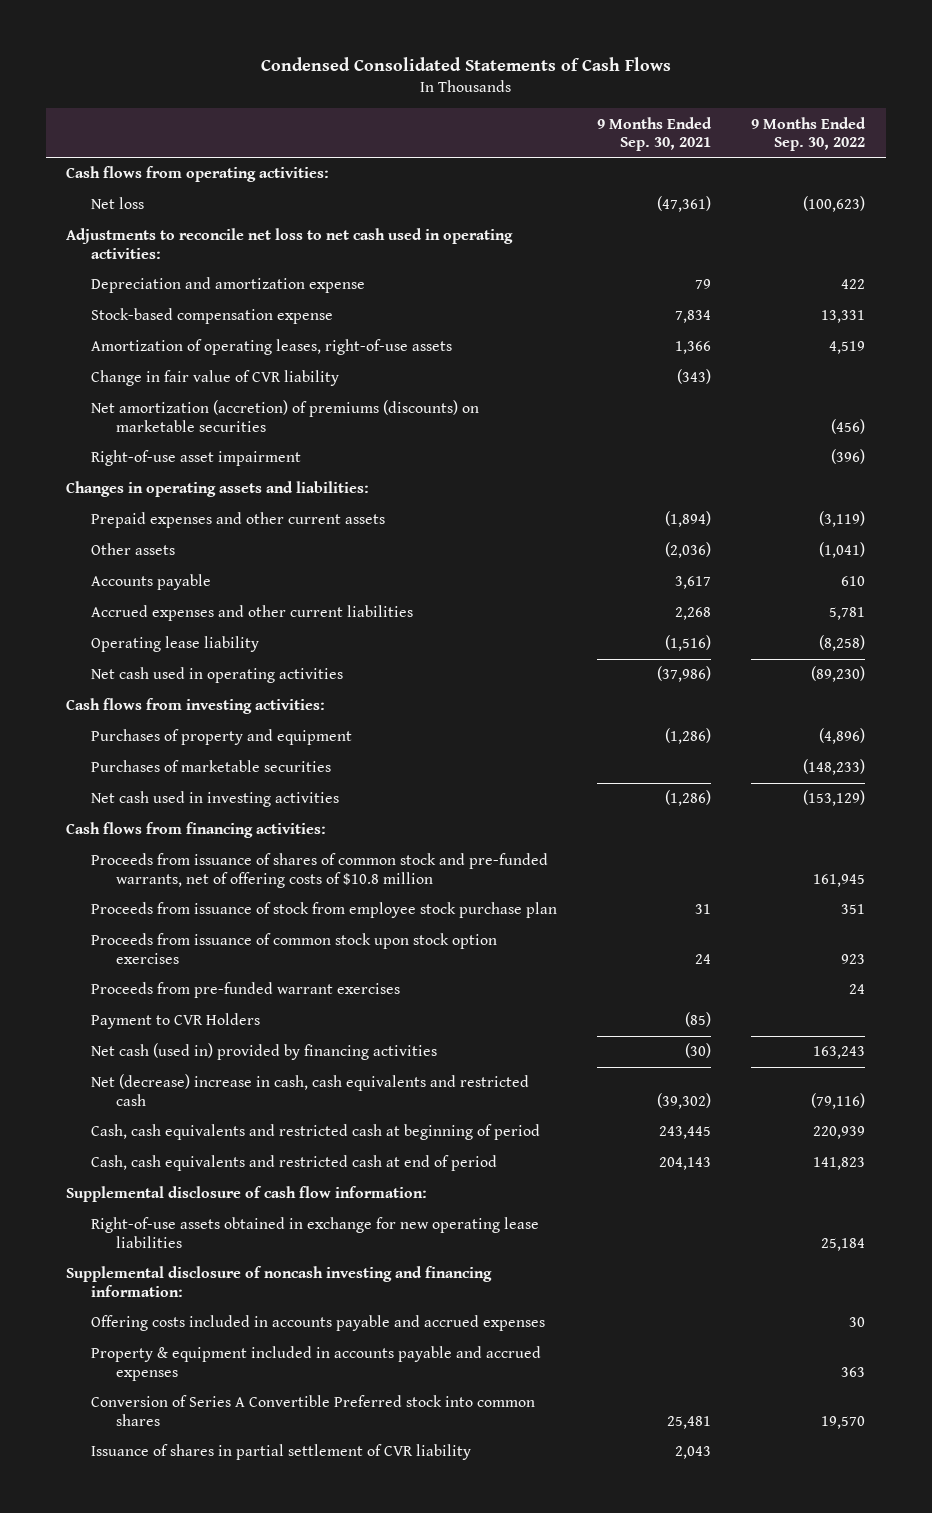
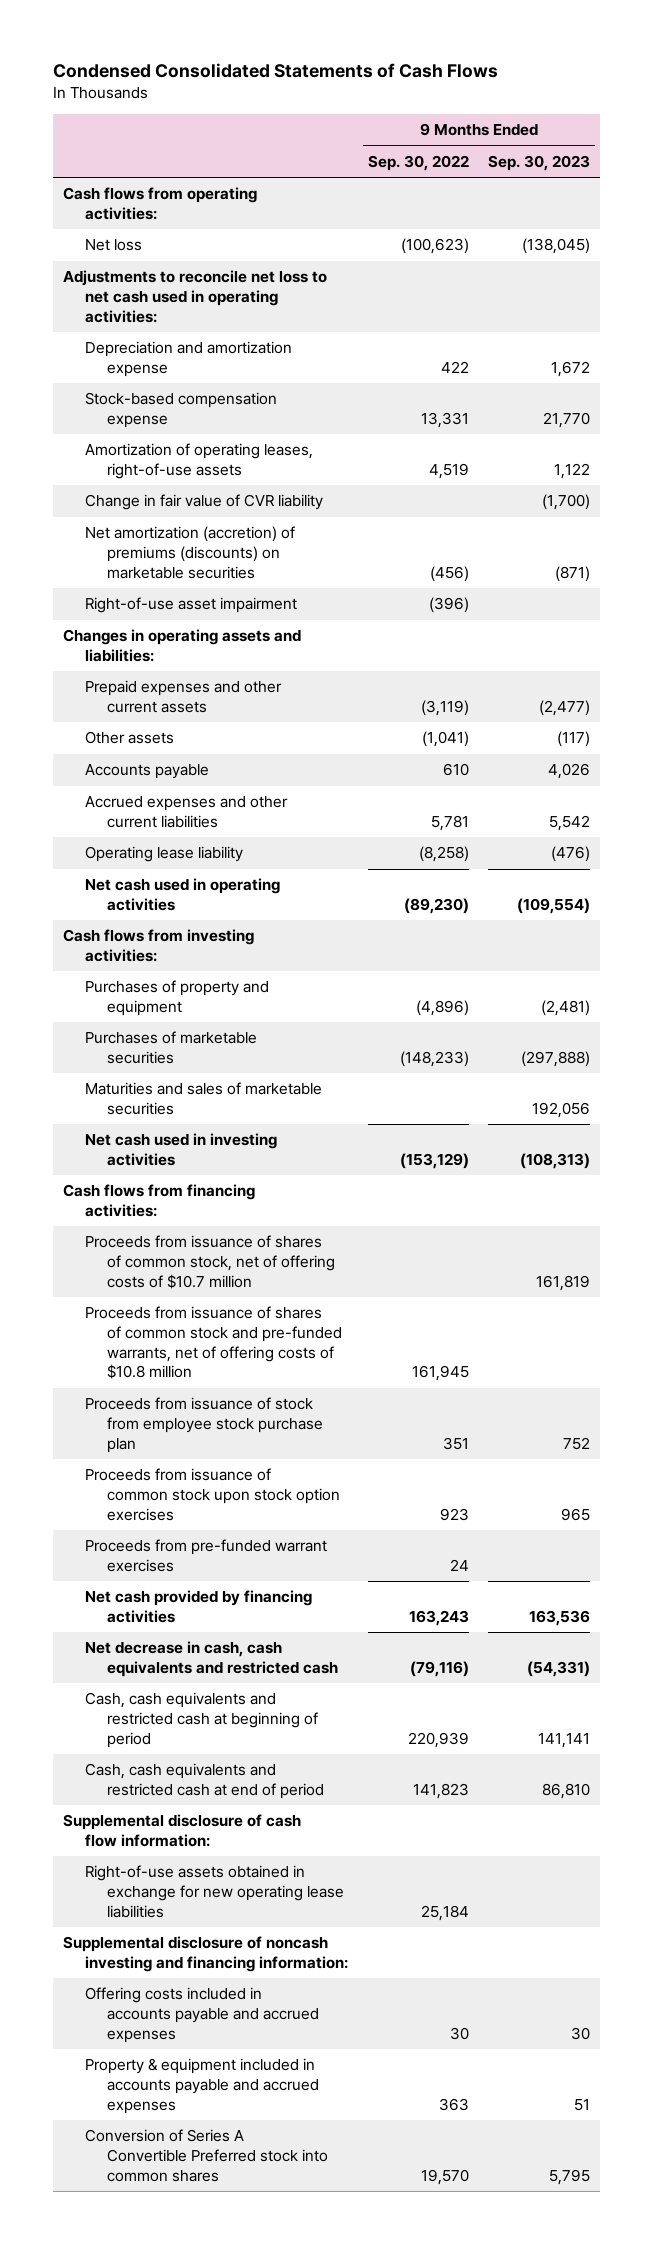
- | 9 Months Ended Sep. 30, 2021 | 9 Months Ended Sep. 30, 2022
+ | 9 Months Ended Sep. 30, 2022 | 9 Months Ended Sep. 30, 2023
+ Maturities and sales of marketable securities | | 192,056
+ Proceeds from issuance of shares of common stock, net of offering costs of $10.7 million | | 161,819
- Payment to CVR Holders | (85) |
- Net cash (used in) provided by financing activities | (30) | 163,243
- Net (decrease) increase in cash, cash equivalents and restricted cash | (39,302) | (79,116)
+ Net cash provided by financing activities | 163,243 | 163,536
+ Net decrease in cash, cash equivalents and restricted cash | (79,116) | (54,331)
- Issuance of shares in partial settlement of CVR liability | 2,043 |

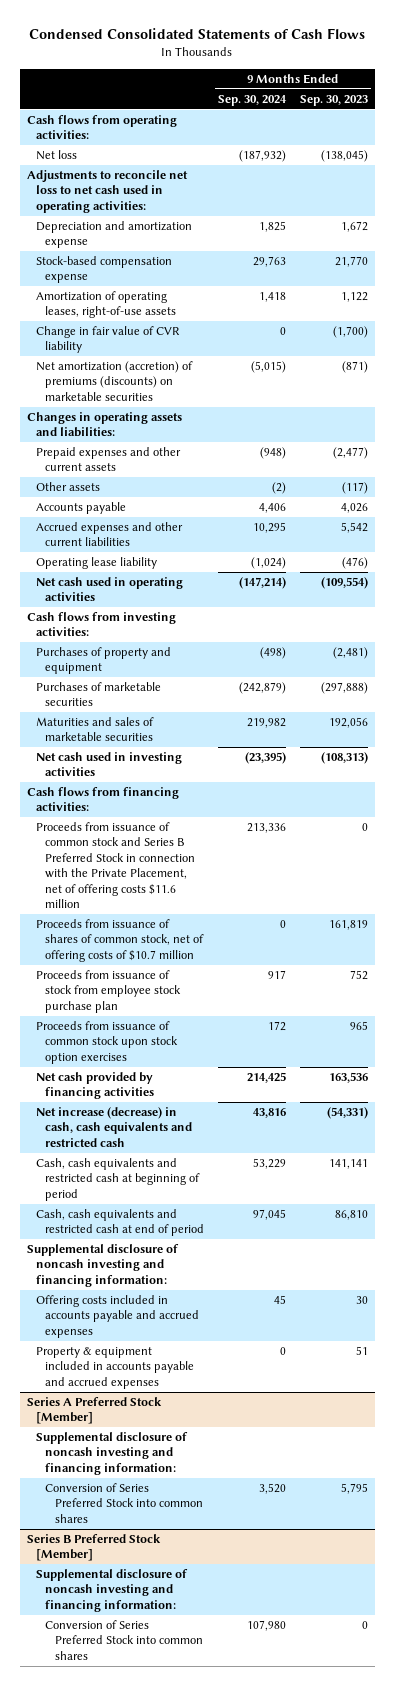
- | 9 Months Ended Sep. 30, 2022 | 9 Months Ended Sep. 30, 2023
+ | 9 Months Ended Sep. 30, 2024 | 9 Months Ended Sep. 30, 2023
- Right-of-use asset impairment | (396) |
+ Proceeds from issuance of common stock and Series B Preferred Stock in connection with the Private Placement, net of offering costs $11.6 million | 213,336 | 0
- Proceeds from issuance of shares of common stock and pre-funded warrants, net of offering costs of $10.8 million | 161,945 |
- Proceeds from pre-funded warrant exercises | 24 |
- Net decrease in cash, cash equivalents and restricted cash | (79,116) | (54,331)
+ Net increase (decrease) in cash, cash equivalents and restricted cash | 43,816 | (54,331)
- Supplemental disclosure of cash flow information:
- Right-of-use assets obtained in exchange for new operating lease liabilities | 25,184 |
- Conversion of Series A Convertible Preferred stock into common shares | 19,570 | 5,795
+ Series A Preferred Stock [Member]
+ Supplemental disclosure of noncash investing and financing information:
+ Conversion of Series Preferred Stock into common shares | 3,520 | 5,795
+ Series B Preferred Stock [Member]
+ Supplemental disclosure of noncash investing and financing information:
+ Conversion of Series Preferred Stock into common shares | 107,980 | 0

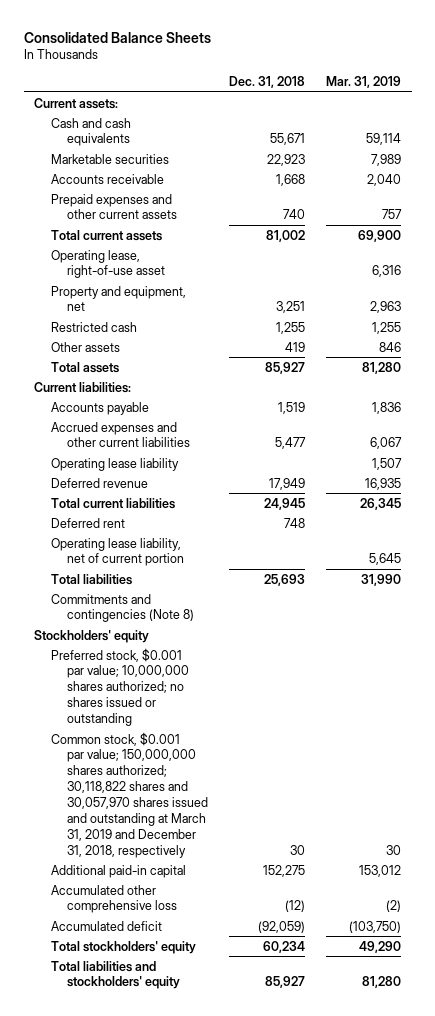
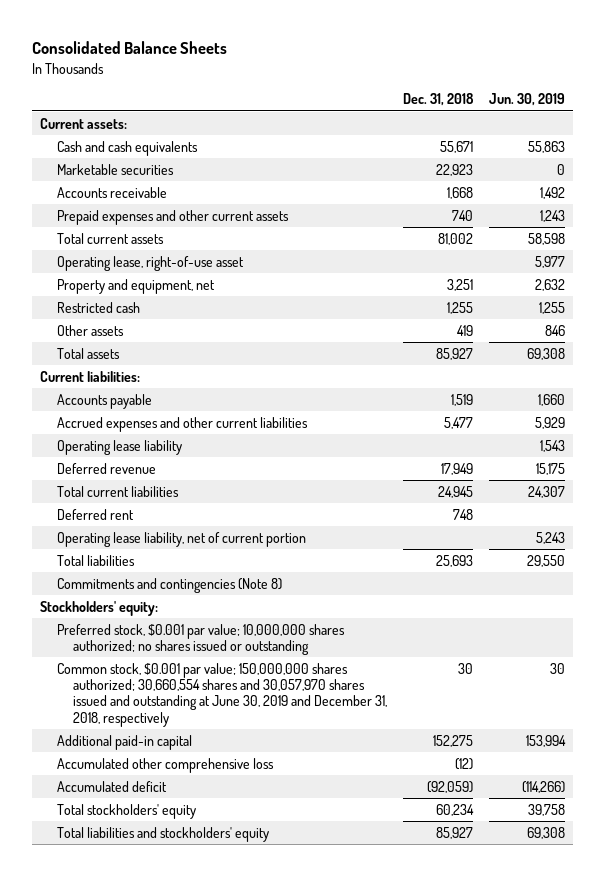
- | Dec. 31, 2018 | Mar. 31, 2019
+ | Dec. 31, 2018 | Jun. 30, 2019
- Stockholders' equity
+ Stockholders' equity:
- Common stock, $0.001 par value; 150,000,000 shares authorized; 30,118,822 shares and 30,057,970 shares issued and outstanding at March 31, 2019 and December 31, 2018, respectively | 30 | 30
+ Common stock, $0.001 par value; 150,000,000 shares authorized; 30,660,554 shares and 30,057,970 shares issued and outstanding at June 30, 2019 and December 31, 2018, respectively | 30 | 30

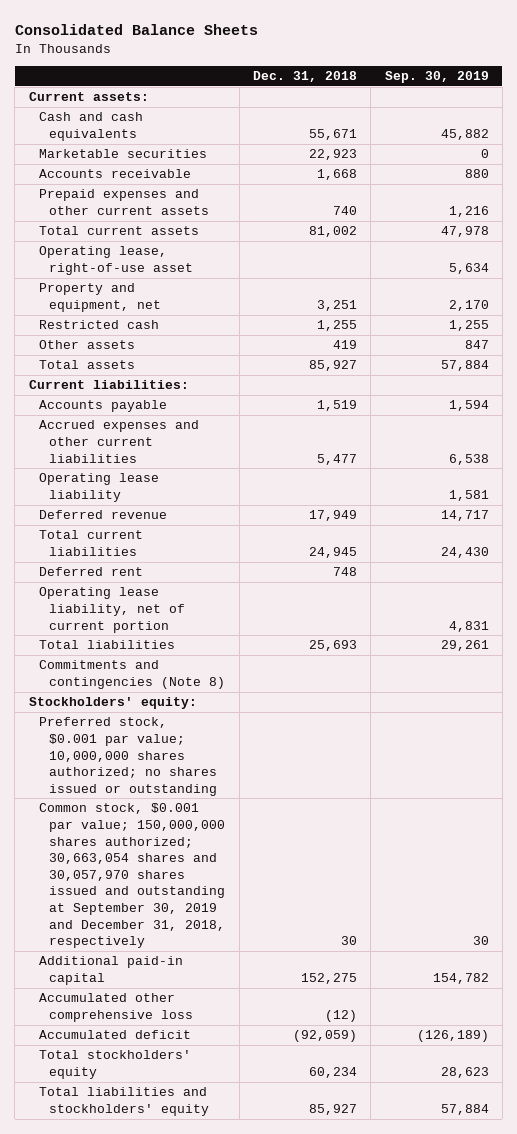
- | Dec. 31, 2018 | Jun. 30, 2019
+ | Dec. 31, 2018 | Sep. 30, 2019
- Common stock, $0.001 par value; 150,000,000 shares authorized; 30,660,554 shares and 30,057,970 shares issued and outstanding at June 30, 2019 and December 31, 2018, respectively | 30 | 30
+ Common stock, $0.001 par value; 150,000,000 shares authorized; 30,663,054 shares and 30,057,970 shares issued and outstanding at September 30, 2019 and December 31, 2018, respectively | 30 | 30

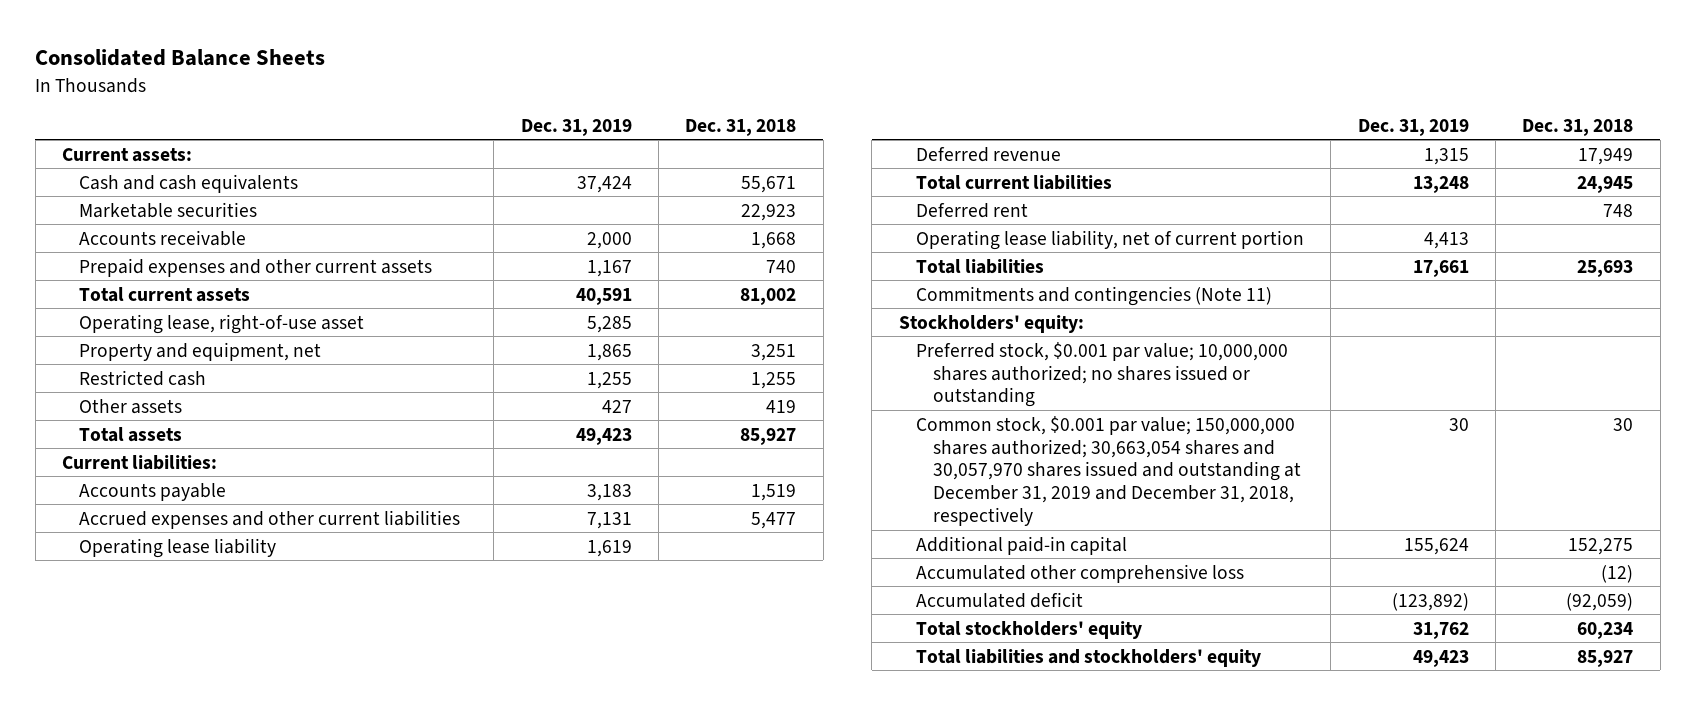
- | Dec. 31, 2018 | Sep. 30, 2019
+ | Dec. 31, 2019 | Dec. 31, 2018
- Commitments and contingencies (Note 8)
+ Commitments and contingencies (Note 11)
- Common stock, $0.001 par value; 150,000,000 shares authorized; 30,663,054 shares and 30,057,970 shares issued and outstanding at September 30, 2019 and December 31, 2018, respectively | 30 | 30
+ Common stock, $0.001 par value; 150,000,000 shares authorized; 30,663,054 shares and 30,057,970 shares issued and outstanding at December 31, 2019 and December 31, 2018, respectively | 30 | 30

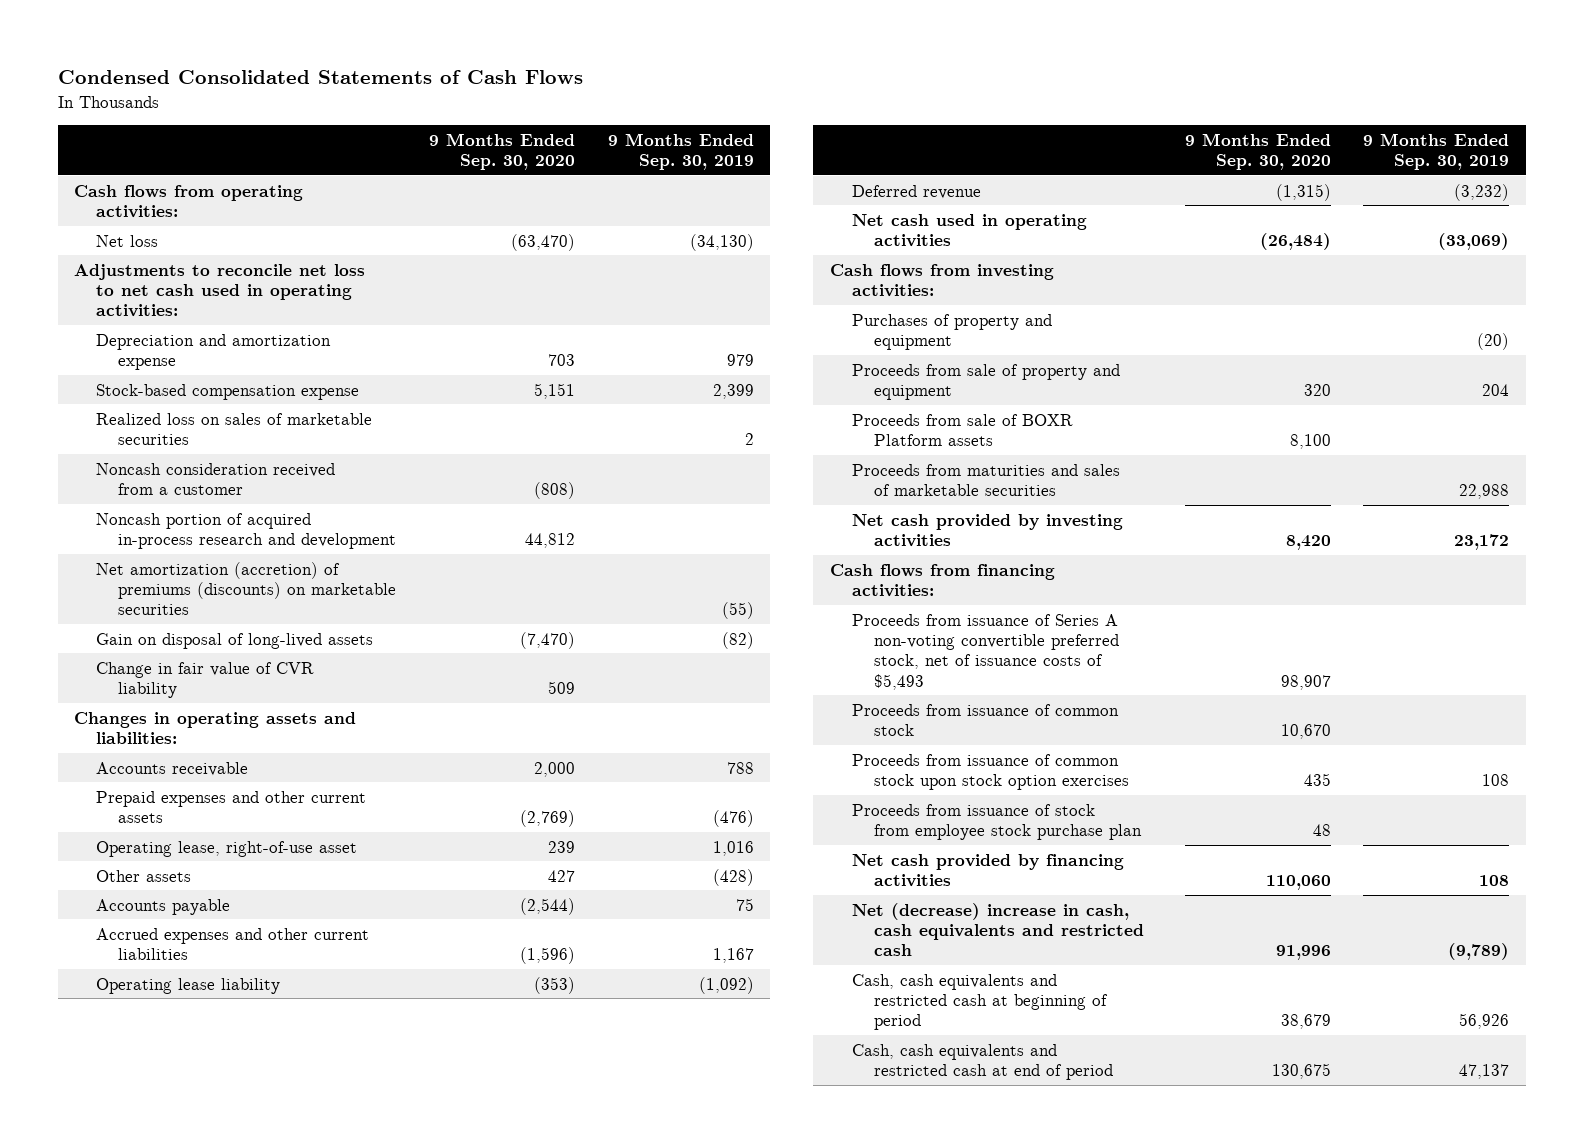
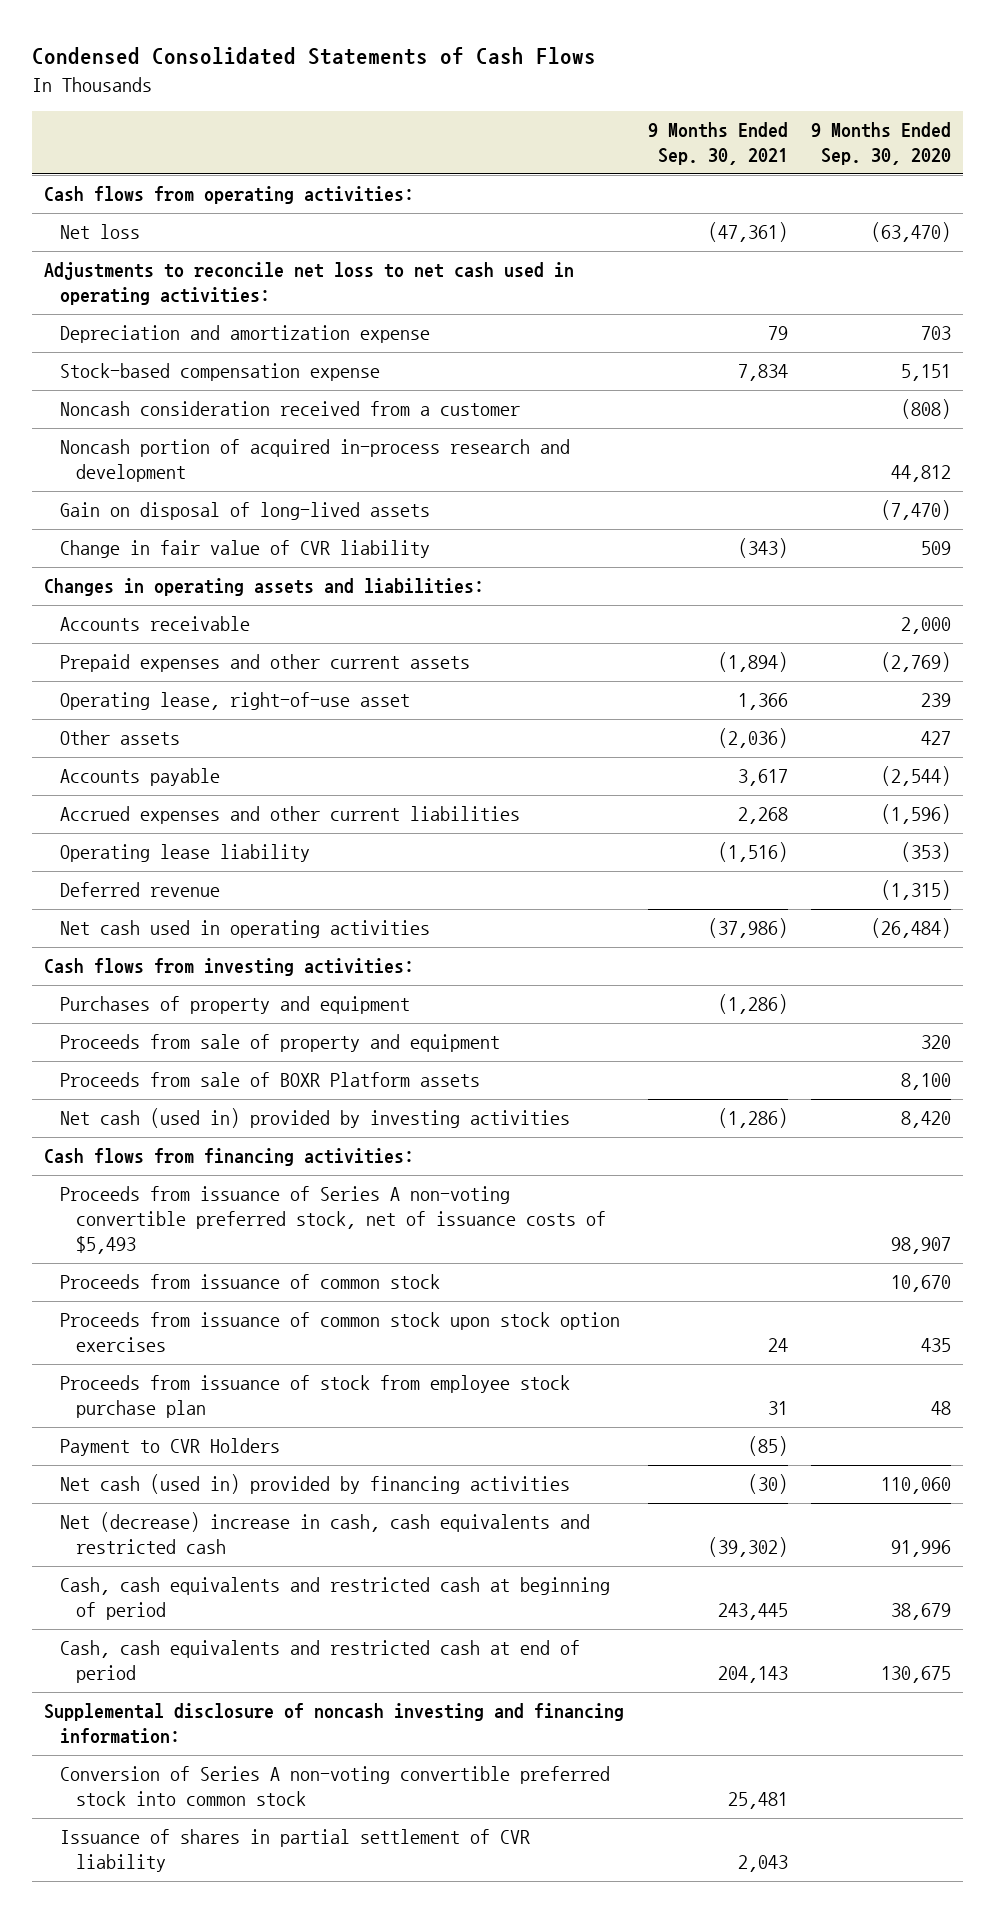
- | 9 Months Ended Sep. 30, 2020 | 9 Months Ended Sep. 30, 2019
+ | 9 Months Ended Sep. 30, 2021 | 9 Months Ended Sep. 30, 2020
- Realized loss on sales of marketable securities | | 2
- Net amortization (accretion) of premiums (discounts) on marketable securities | | (55)
- Proceeds from maturities and sales of marketable securities | | 22,988
- Net cash provided by investing activities | 8,420 | 23,172
+ Net cash (used in) provided by investing activities | (1,286) | 8,420
- Net cash provided by financing activities | 110,060 | 108
+ Payment to CVR Holders | (85) |
+ Net cash (used in) provided by financing activities | (30) | 110,060
+ Supplemental disclosure of noncash investing and financing information:
+ Conversion of Series A non-voting convertible preferred stock into common stock | 25,481 |
+ Issuance of shares in partial settlement of CVR liability | 2,043 |

